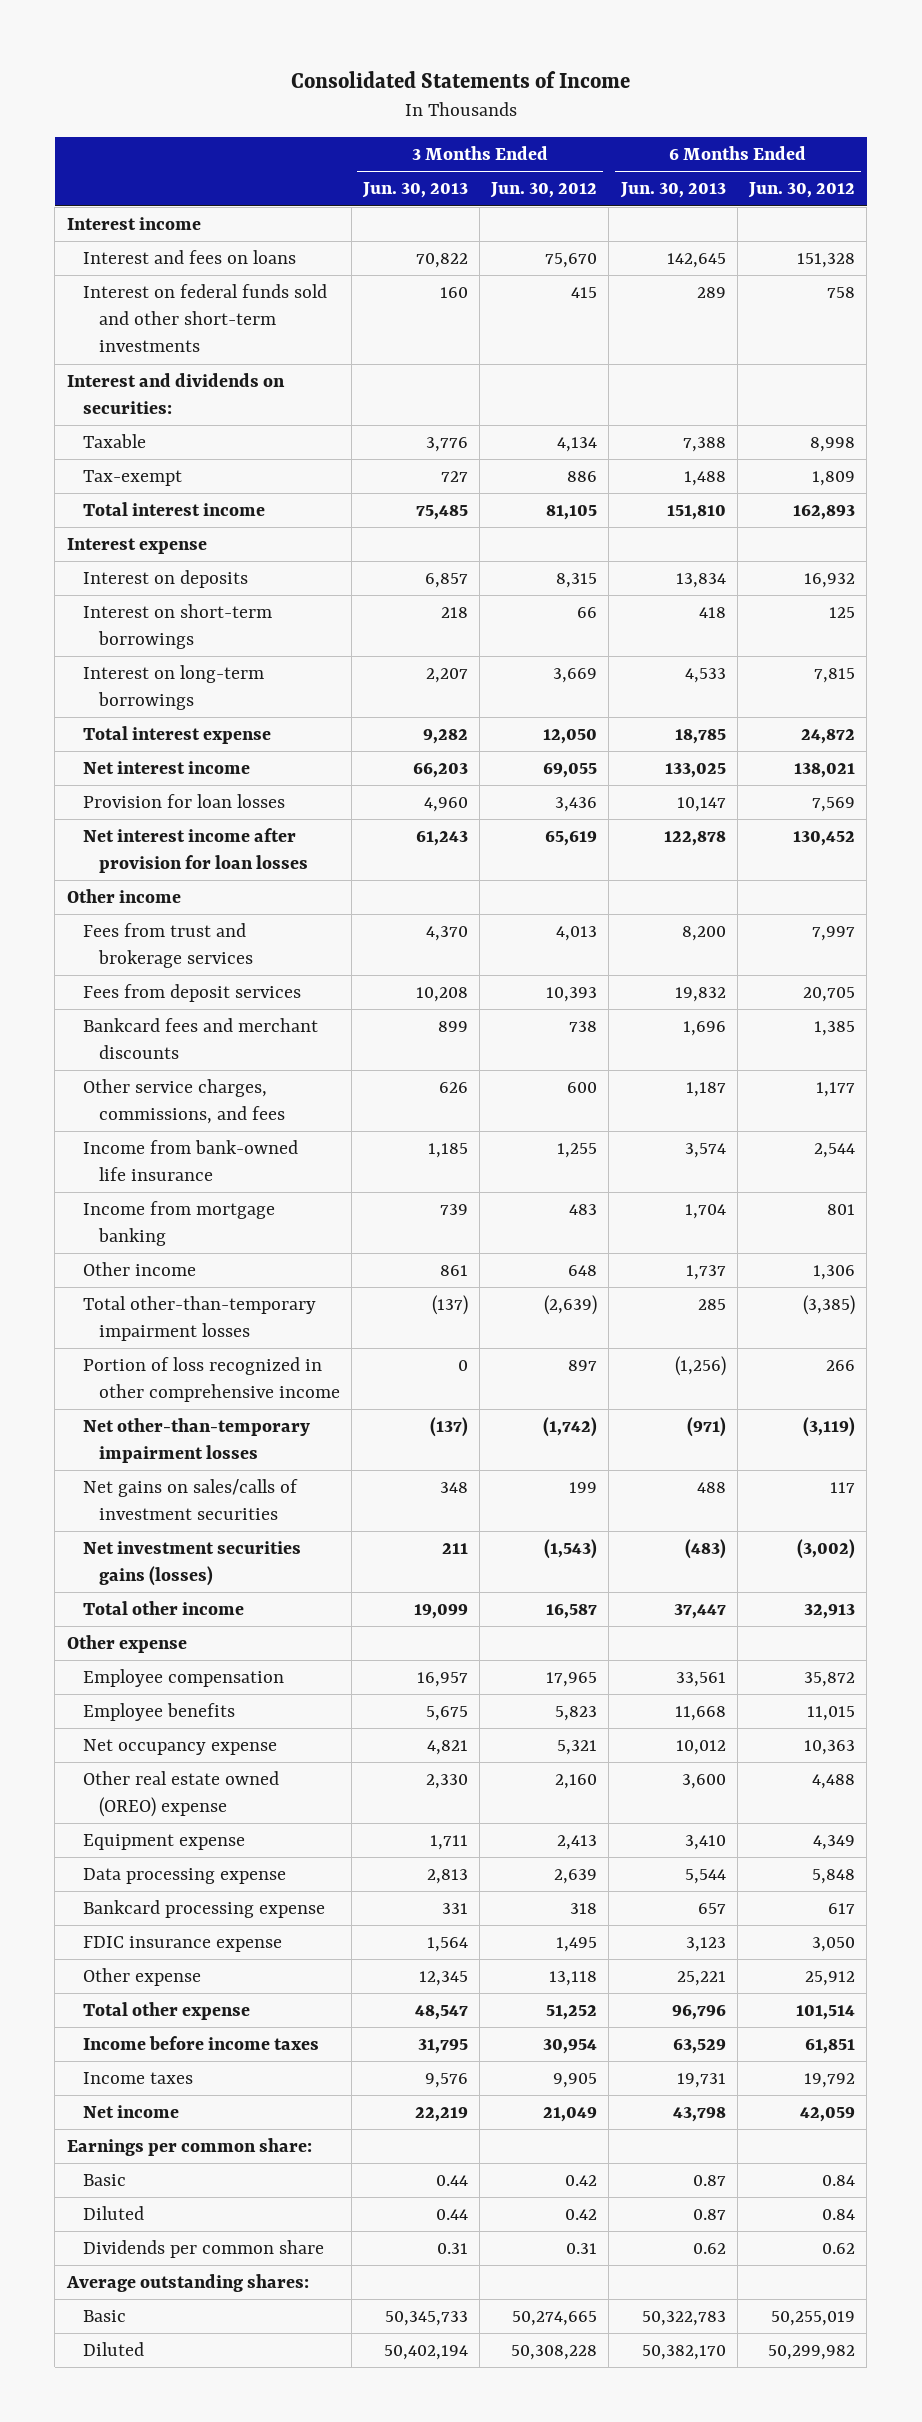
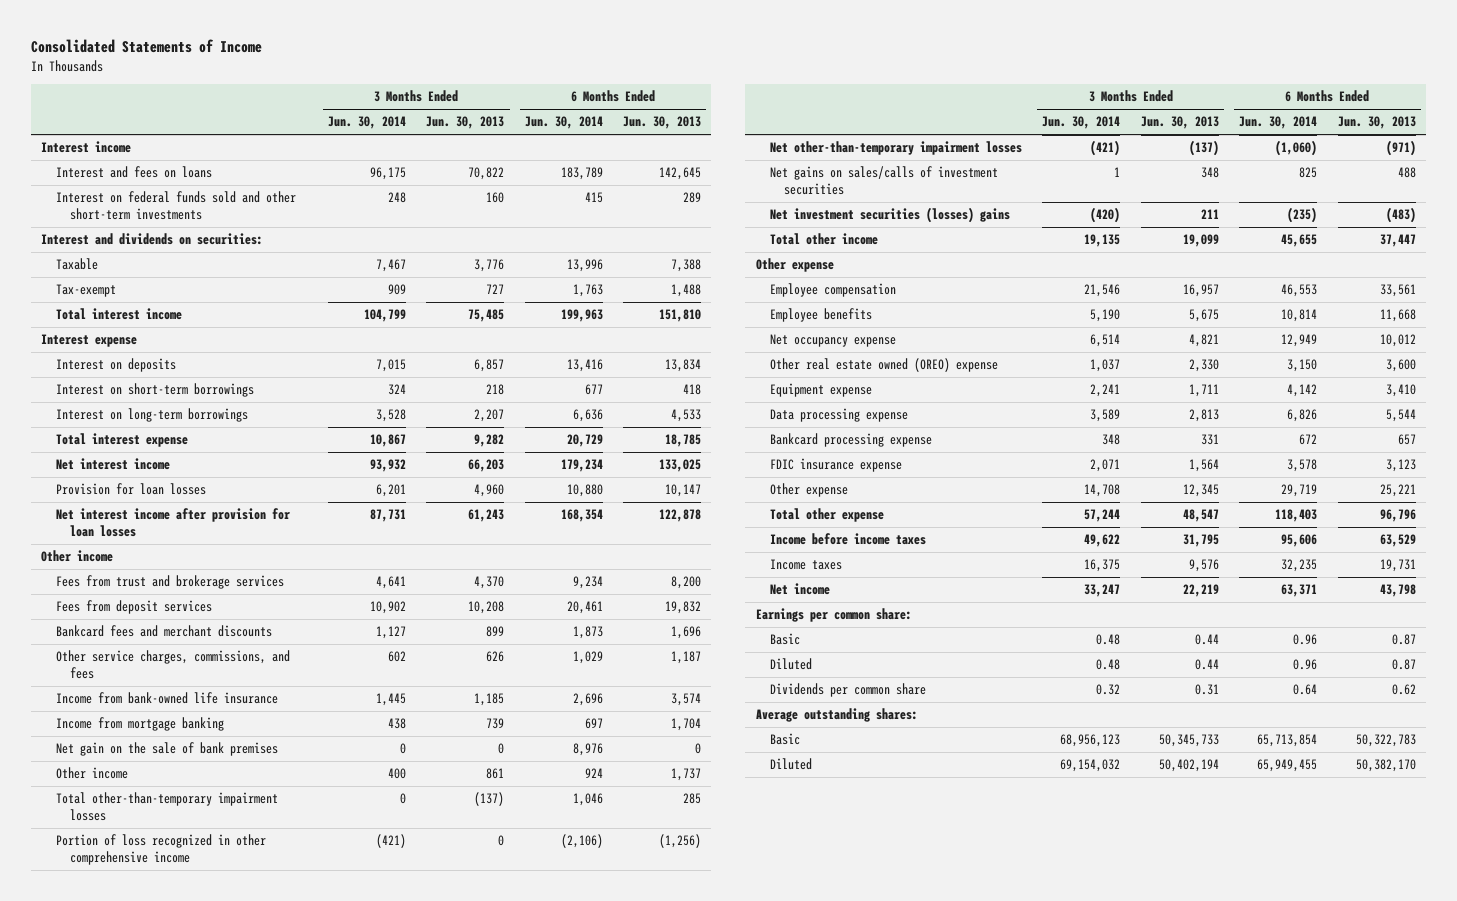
- | 3 Months Ended Jun. 30, 2013 | 3 Months Ended Jun. 30, 2012 | 6 Months Ended Jun. 30, 2013 | 6 Months Ended Jun. 30, 2012
+ | 3 Months Ended Jun. 30, 2014 | 3 Months Ended Jun. 30, 2013 | 6 Months Ended Jun. 30, 2014 | 6 Months Ended Jun. 30, 2013
+ Net gain on the sale of bank premises | 0 | 0 | 8,976 | 0
- Net investment securities gains (losses) | 211 | (1,543) | (483) | (3,002)
+ Net investment securities (losses) gains | (420) | 211 | (235) | (483)

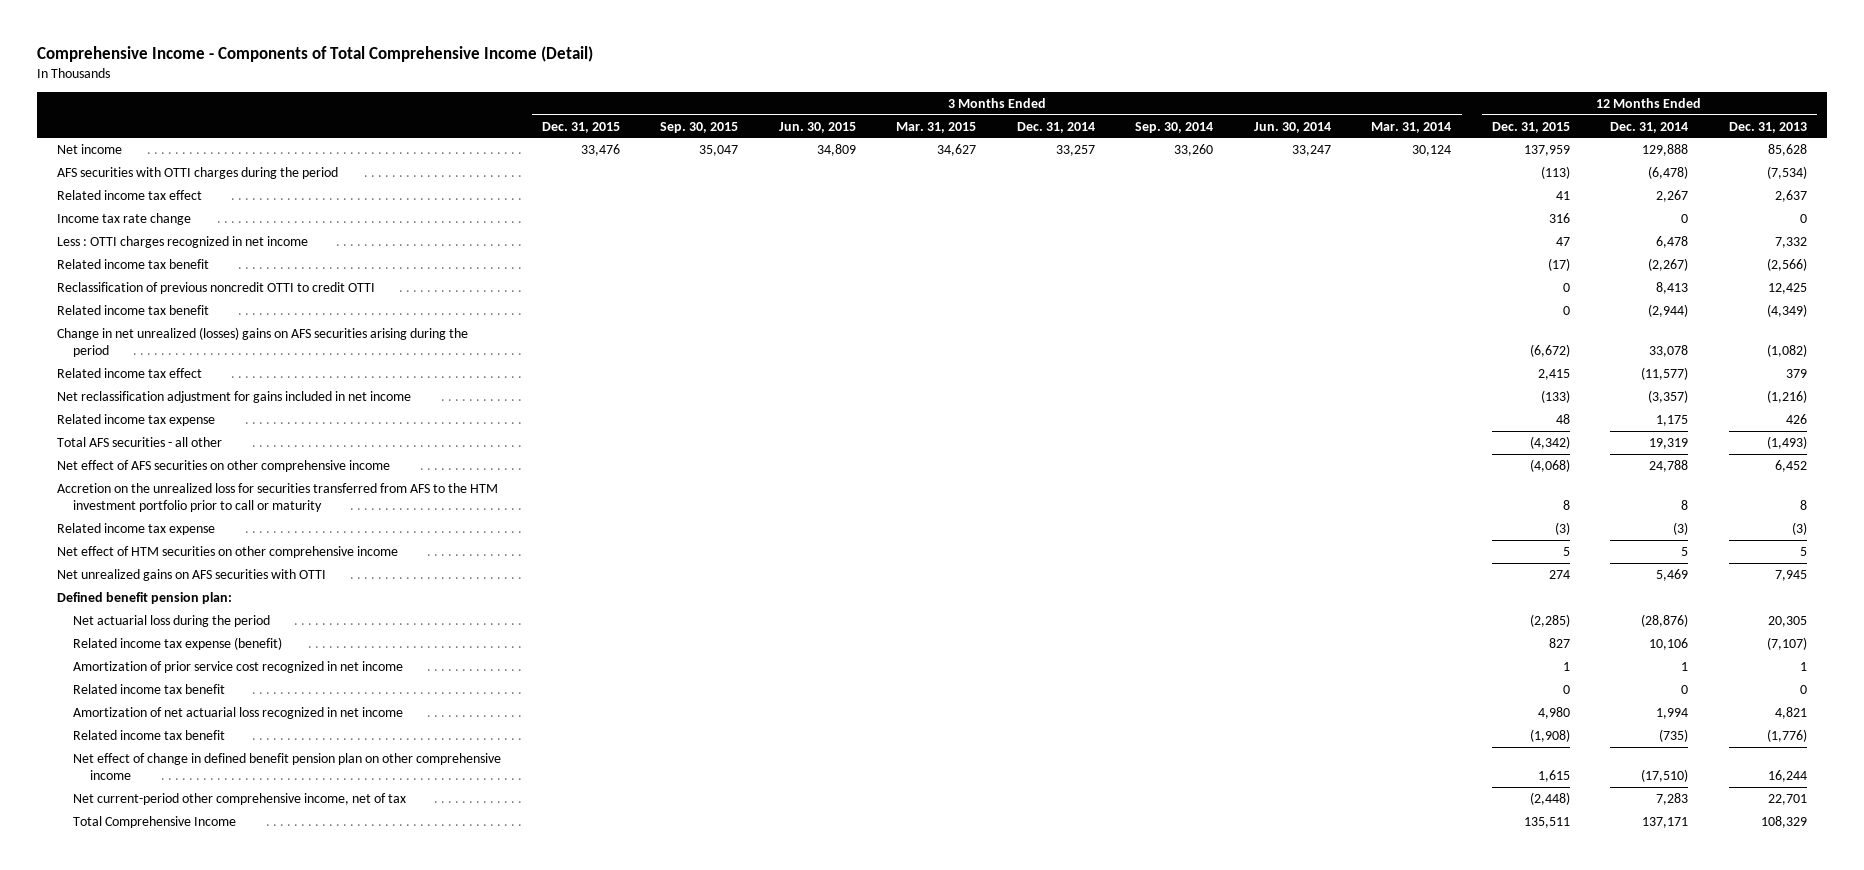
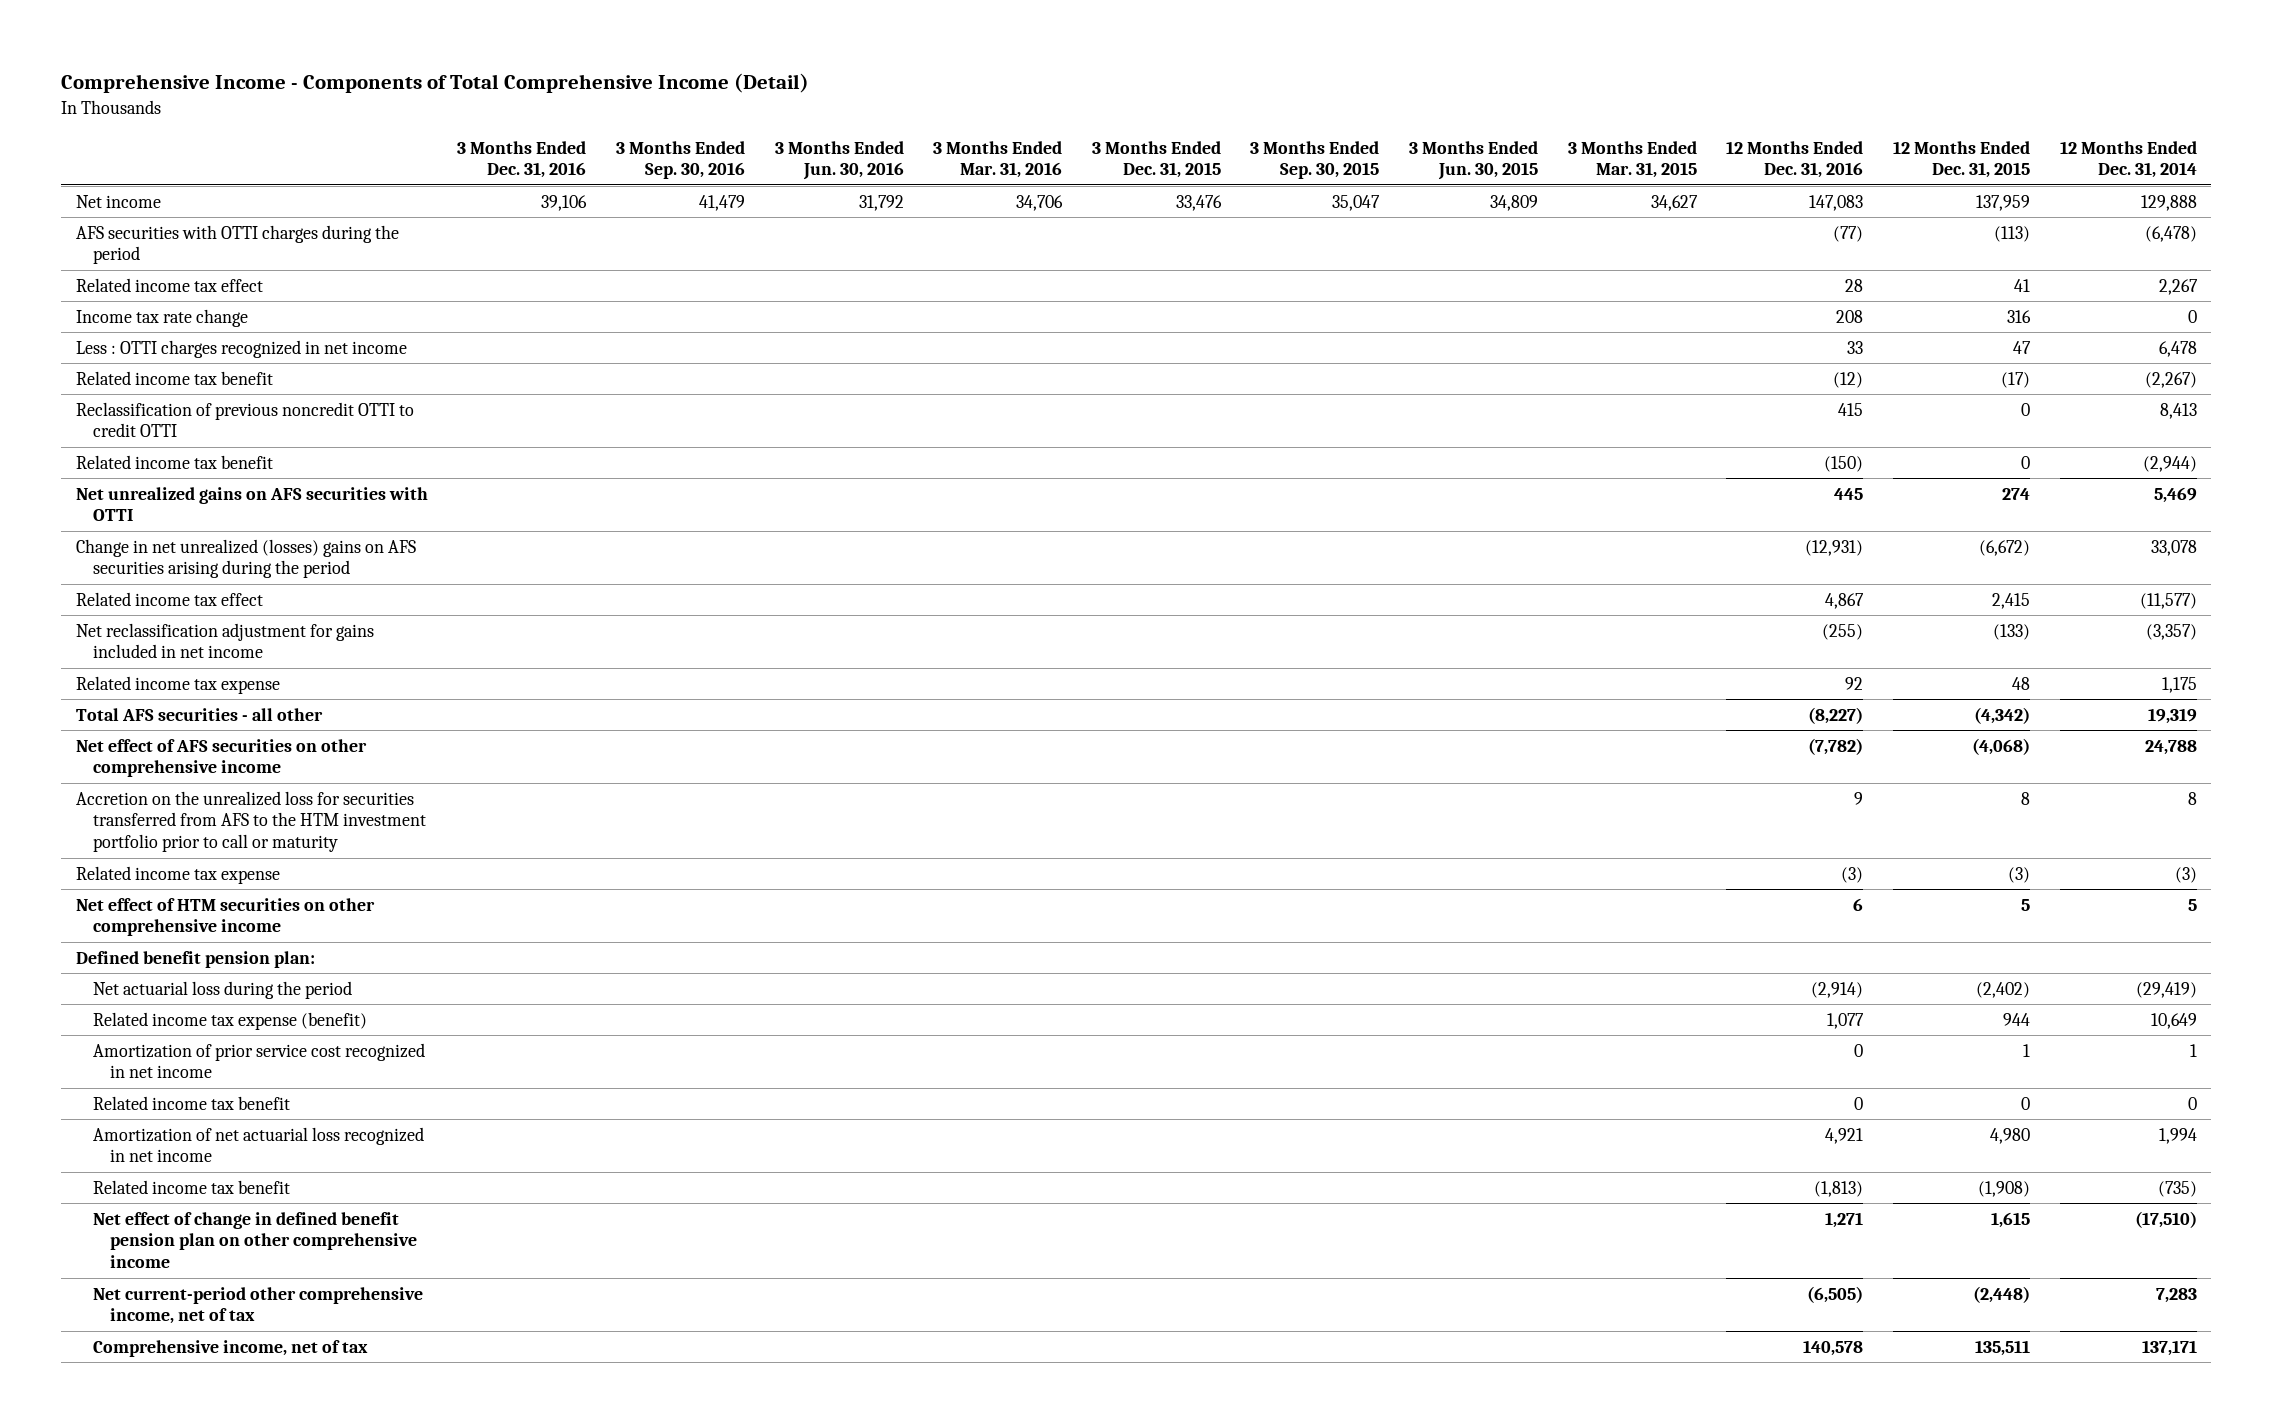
- | 3 Months Ended Dec. 31, 2015 | 3 Months Ended Sep. 30, 2015 | 3 Months Ended Jun. 30, 2015 | 3 Months Ended Mar. 31, 2015 | 3 Months Ended Dec. 31, 2014 | 3 Months Ended Sep. 30, 2014 | 3 Months Ended Jun. 30, 2014 | 3 Months Ended Mar. 31, 2014 | 12 Months Ended Dec. 31, 2015 | 12 Months Ended Dec. 31, 2014 | 12 Months Ended Dec. 31, 2013
+ | 3 Months Ended Dec. 31, 2016 | 3 Months Ended Sep. 30, 2016 | 3 Months Ended Jun. 30, 2016 | 3 Months Ended Mar. 31, 2016 | 3 Months Ended Dec. 31, 2015 | 3 Months Ended Sep. 30, 2015 | 3 Months Ended Jun. 30, 2015 | 3 Months Ended Mar. 31, 2015 | 12 Months Ended Dec. 31, 2016 | 12 Months Ended Dec. 31, 2015 | 12 Months Ended Dec. 31, 2014
moved up: Net unrealized gains on AFS securities with OTTI | | | | | | | | | 445 | 274 | 5,469
- Net actuarial loss during the period | | | | | | | | | (2,285) | (28,876) | 20,305
- Related income tax expense (benefit) | | | | | | | | | 827 | 10,106 | (7,107)
+ Net actuarial loss during the period | | | | | | | | | (2,914) | (2,402) | (29,419)
+ Related income tax expense (benefit) | | | | | | | | | 1,077 | 944 | 10,649
- Total Comprehensive Income | | | | | | | | | 135,511 | 137,171 | 108,329
+ Comprehensive income, net of tax | | | | | | | | | 140,578 | 135,511 | 137,171

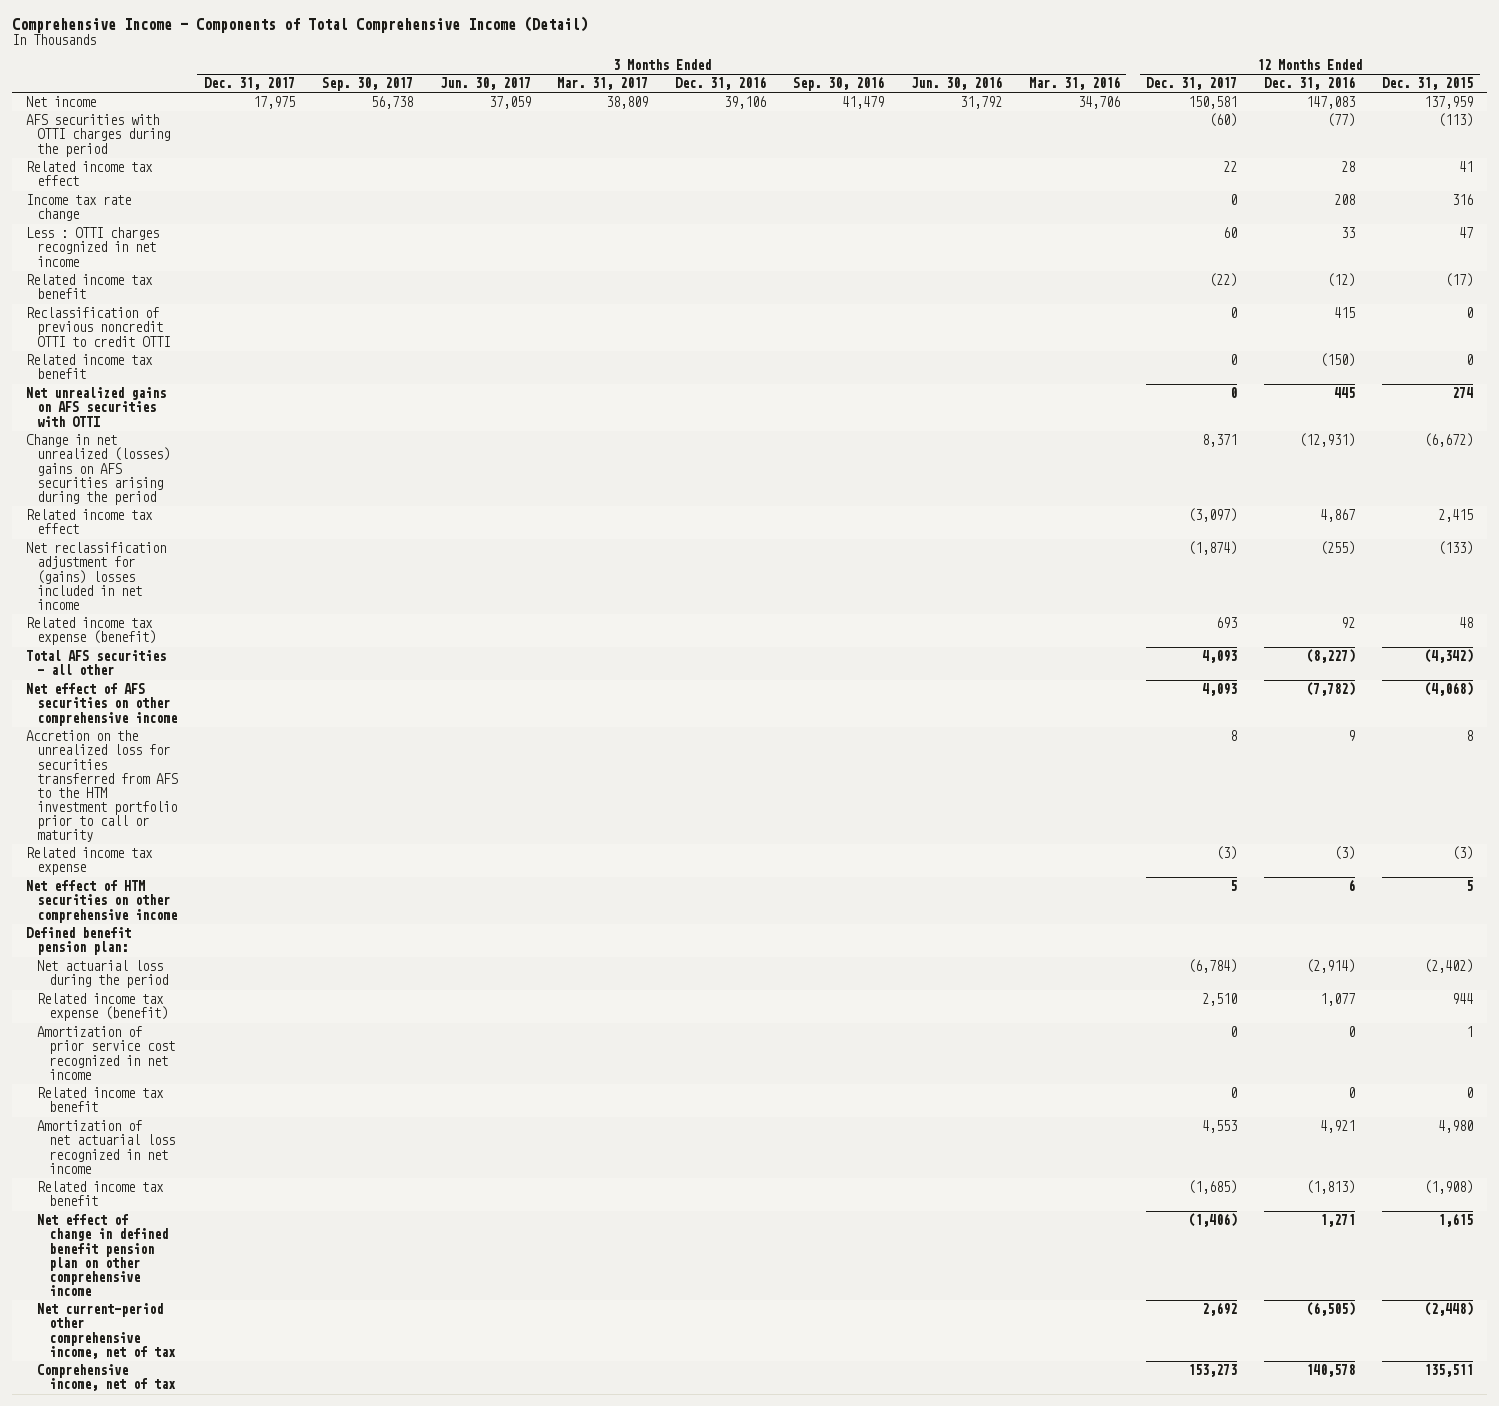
- | 3 Months Ended Dec. 31, 2016 | 3 Months Ended Sep. 30, 2016 | 3 Months Ended Jun. 30, 2016 | 3 Months Ended Mar. 31, 2016 | 3 Months Ended Dec. 31, 2015 | 3 Months Ended Sep. 30, 2015 | 3 Months Ended Jun. 30, 2015 | 3 Months Ended Mar. 31, 2015 | 12 Months Ended Dec. 31, 2016 | 12 Months Ended Dec. 31, 2015 | 12 Months Ended Dec. 31, 2014
+ | 3 Months Ended Dec. 31, 2017 | 3 Months Ended Sep. 30, 2017 | 3 Months Ended Jun. 30, 2017 | 3 Months Ended Mar. 31, 2017 | 3 Months Ended Dec. 31, 2016 | 3 Months Ended Sep. 30, 2016 | 3 Months Ended Jun. 30, 2016 | 3 Months Ended Mar. 31, 2016 | 12 Months Ended Dec. 31, 2017 | 12 Months Ended Dec. 31, 2016 | 12 Months Ended Dec. 31, 2015
- Net reclassification adjustment for gains included in net income | | | | | | | | | (255) | (133) | (3,357)
- Related income tax expense | | | | | | | | | 92 | 48 | 1,175
+ Net reclassification adjustment for (gains) losses included in net income | | | | | | | | | (1,874) | (255) | (133)
+ Related income tax expense (benefit) | | | | | | | | | 693 | 92 | 48

